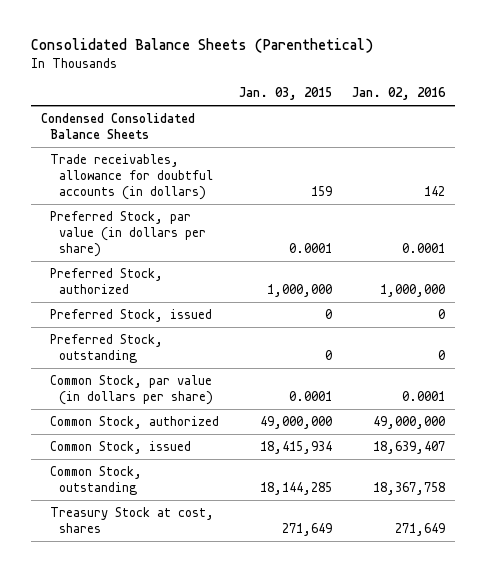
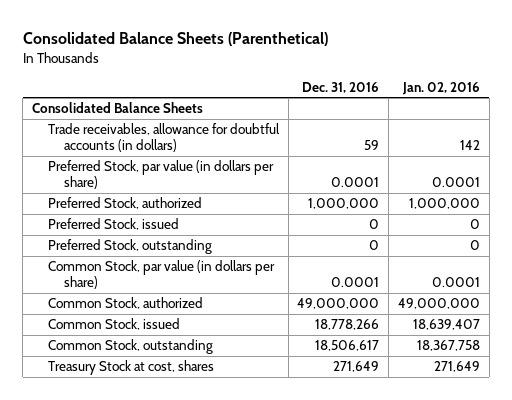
- | Jan. 03, 2015 | Jan. 02, 2016
+ | Dec. 31, 2016 | Jan. 02, 2016
- Condensed Consolidated Balance Sheets
+ Consolidated Balance Sheets

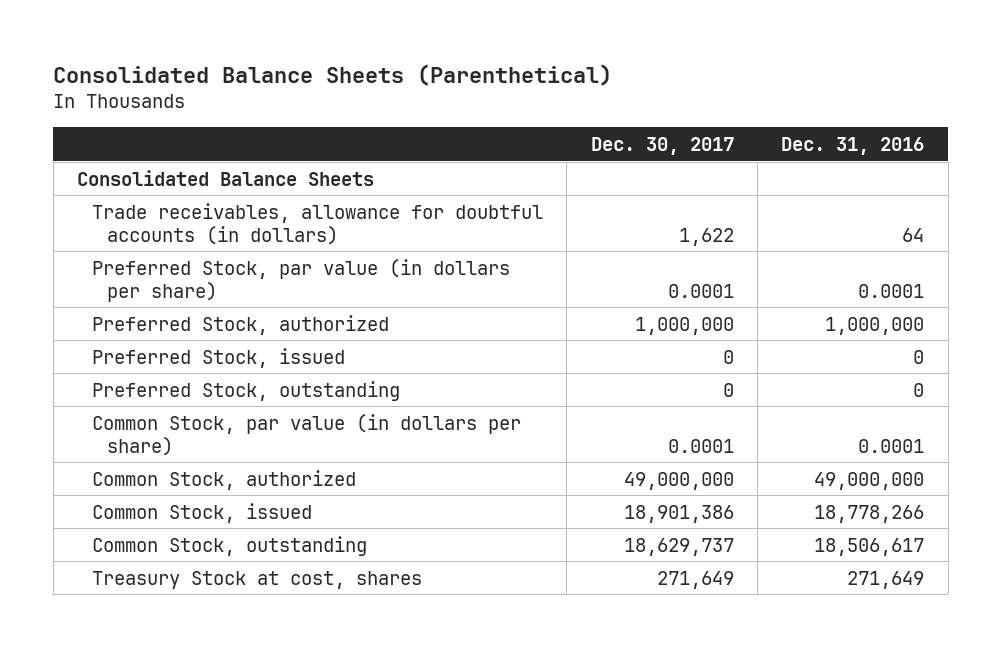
- | Dec. 31, 2016 | Jan. 02, 2016
+ | Dec. 30, 2017 | Dec. 31, 2016
- Trade receivables, allowance for doubtful accounts (in dollars) | 59 | 142
+ Trade receivables, allowance for doubtful accounts (in dollars) | 1,622 | 64

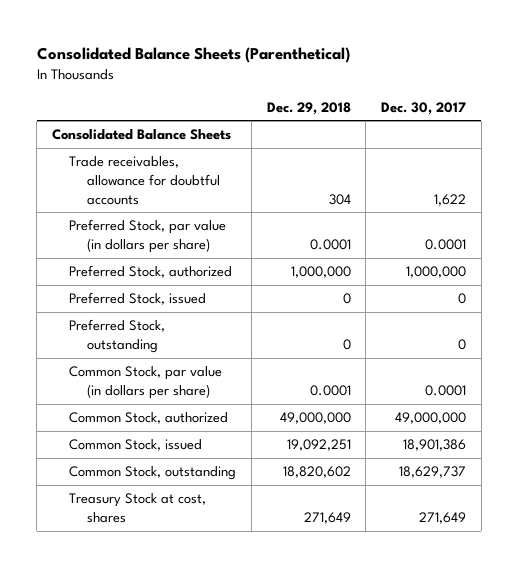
- | Dec. 30, 2017 | Dec. 31, 2016
+ | Dec. 29, 2018 | Dec. 30, 2017
- Trade receivables, allowance for doubtful accounts (in dollars) | 1,622 | 64
+ Trade receivables, allowance for doubtful accounts | 304 | 1,622

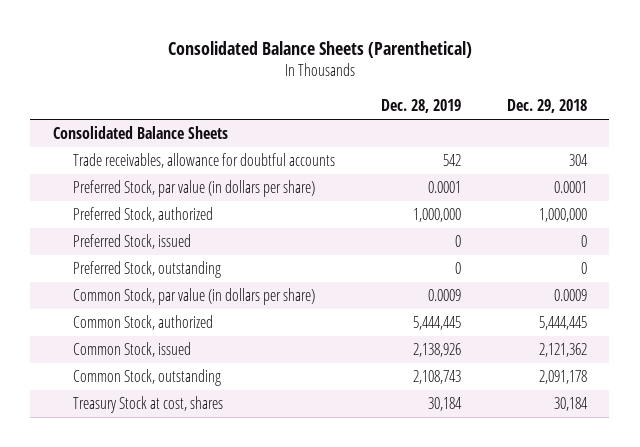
- | Dec. 29, 2018 | Dec. 30, 2017
+ | Dec. 28, 2019 | Dec. 29, 2018
- Common Stock, par value (in dollars per share) | 0.0001 | 0.0001
- Common Stock, authorized | 49,000,000 | 49,000,000
- Common Stock, issued | 19,092,251 | 18,901,386
- Common Stock, outstanding | 18,820,602 | 18,629,737
- Treasury Stock at cost, shares | 271,649 | 271,649
+ Common Stock, par value (in dollars per share) | 0.0009 | 0.0009
+ Common Stock, authorized | 5,444,445 | 5,444,445
+ Common Stock, issued | 2,138,926 | 2,121,362
+ Common Stock, outstanding | 2,108,743 | 2,091,178
+ Treasury Stock at cost, shares | 30,184 | 30,184

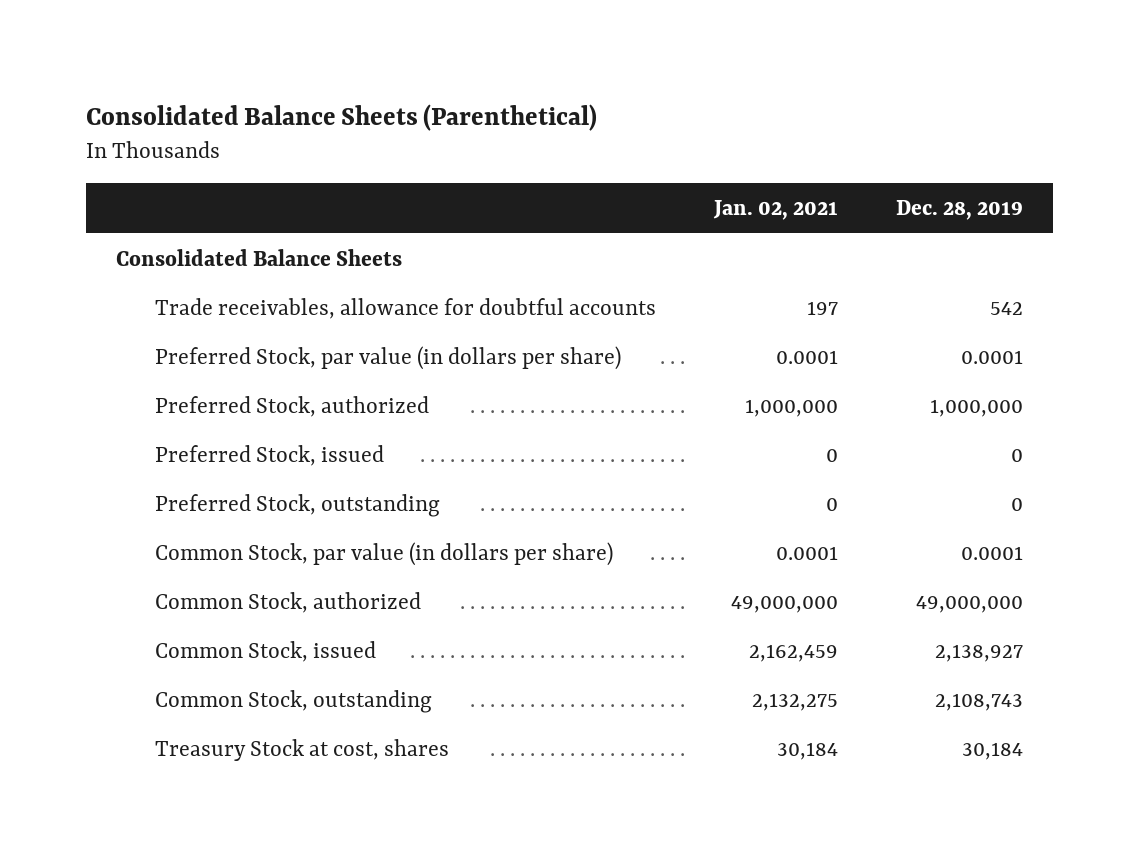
- | Dec. 28, 2019 | Dec. 29, 2018
+ | Jan. 02, 2021 | Dec. 28, 2019
- Common Stock, par value (in dollars per share) | 0.0009 | 0.0009
- Common Stock, authorized | 5,444,445 | 5,444,445
- Common Stock, issued | 2,138,926 | 2,121,362
+ Common Stock, par value (in dollars per share) | 0.0001 | 0.0001
+ Common Stock, authorized | 49,000,000 | 49,000,000
+ Common Stock, issued | 2,162,459 | 2,138,927

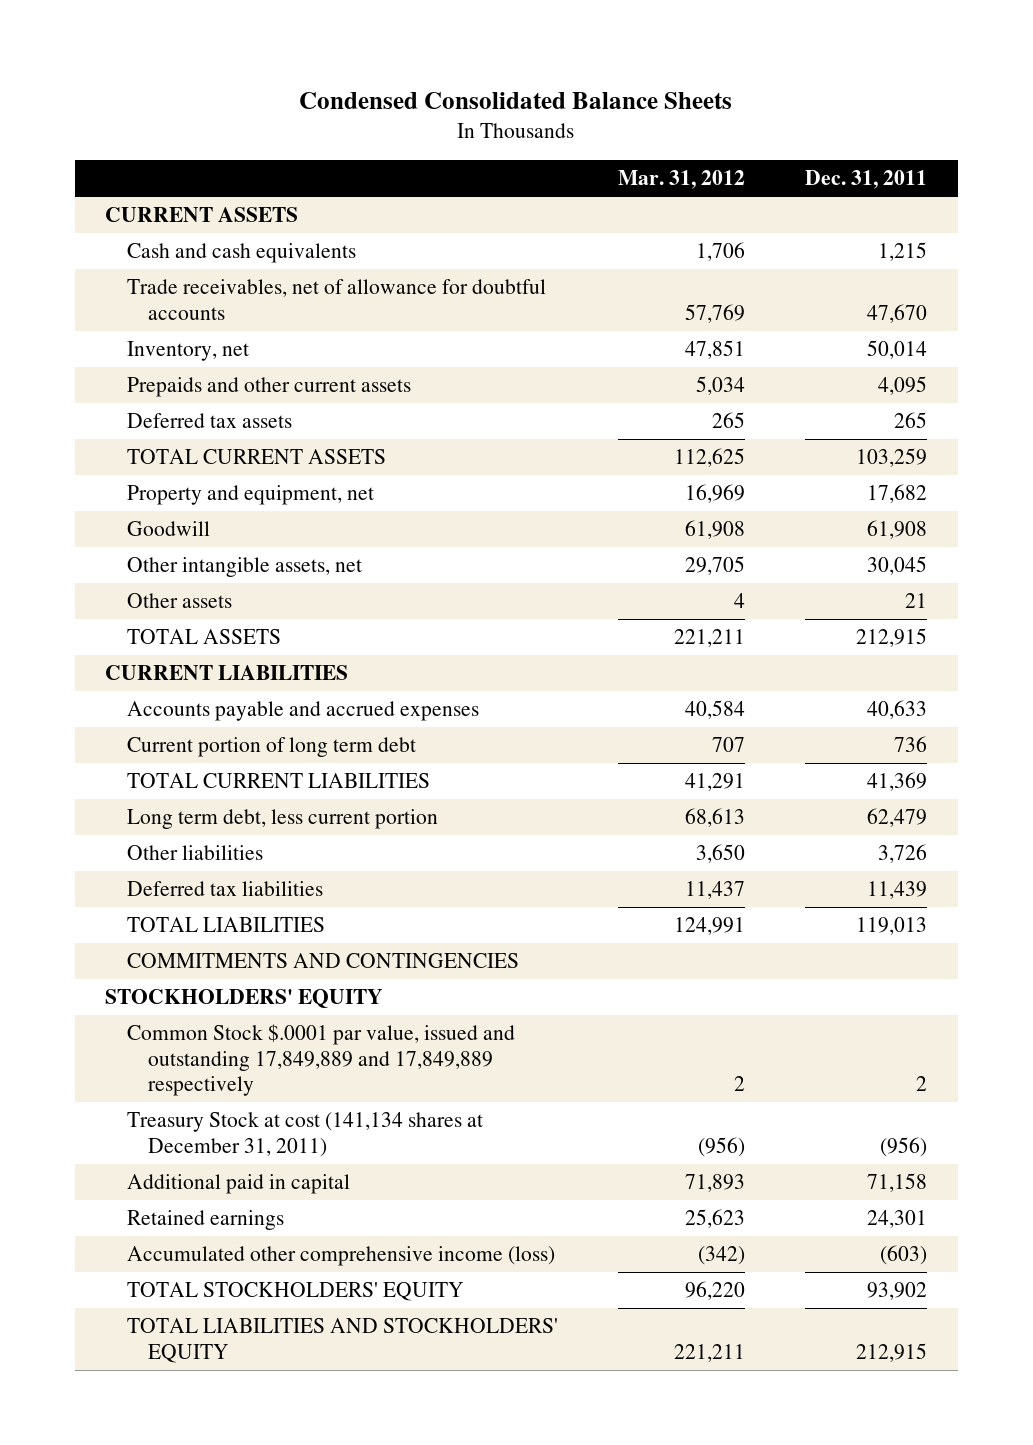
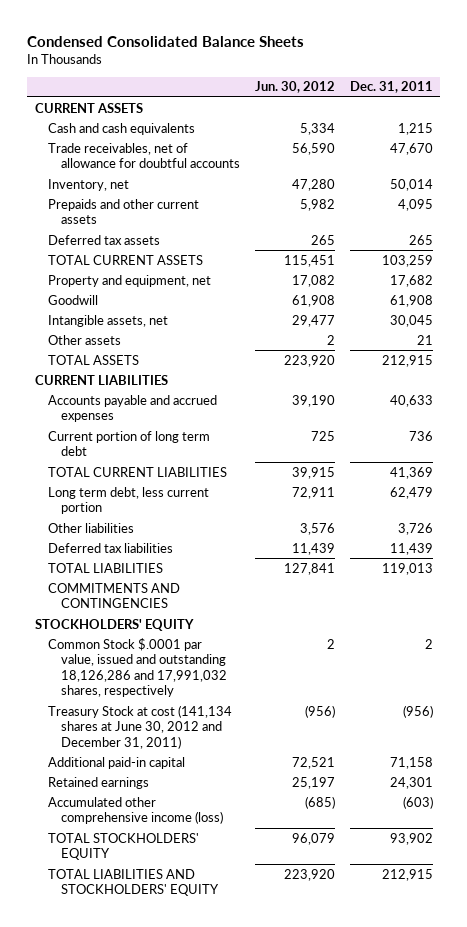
- | Mar. 31, 2012 | Dec. 31, 2011
+ | Jun. 30, 2012 | Dec. 31, 2011
- Other intangible assets, net | 29,705 | 30,045
+ Intangible assets, net | 29,477 | 30,045
- Common Stock $.0001 par value, issued and outstanding 17,849,889 and 17,849,889 respectively | 2 | 2
- Treasury Stock at cost (141,134 shares at December 31, 2011) | (956) | (956)
- Additional paid in capital | 71,893 | 71,158
+ Common Stock $.0001 par value, issued and outstanding 18,126,286 and 17,991,032 shares, respectively | 2 | 2
+ Treasury Stock at cost (141,134 shares at June 30, 2012 and December 31, 2011) | (956) | (956)
+ Additional paid-in capital | 72,521 | 71,158

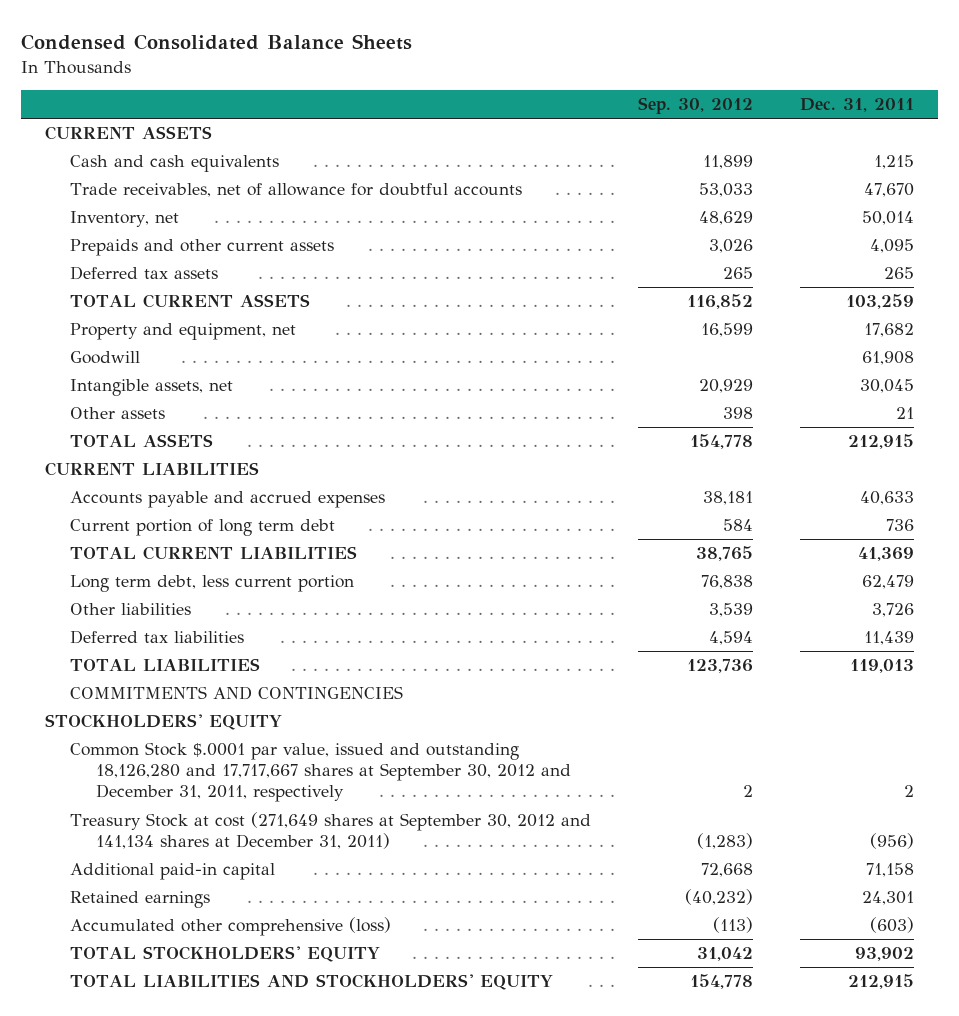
- | Jun. 30, 2012 | Dec. 31, 2011
+ | Sep. 30, 2012 | Dec. 31, 2011
- Common Stock $.0001 par value, issued and outstanding 18,126,286 and 17,991,032 shares, respectively | 2 | 2
- Treasury Stock at cost (141,134 shares at June 30, 2012 and December 31, 2011) | (956) | (956)
+ Common Stock $.0001 par value, issued and outstanding 18,126,280 and 17,717,667 shares at September 30, 2012 and December 31, 2011, respectively | 2 | 2
+ Treasury Stock at cost (271,649 shares at September 30, 2012 and 141,134 shares at December 31, 2011) | (1,283) | (956)
- Accumulated other comprehensive income (loss) | (685) | (603)
+ Accumulated other comprehensive (loss) | (113) | (603)

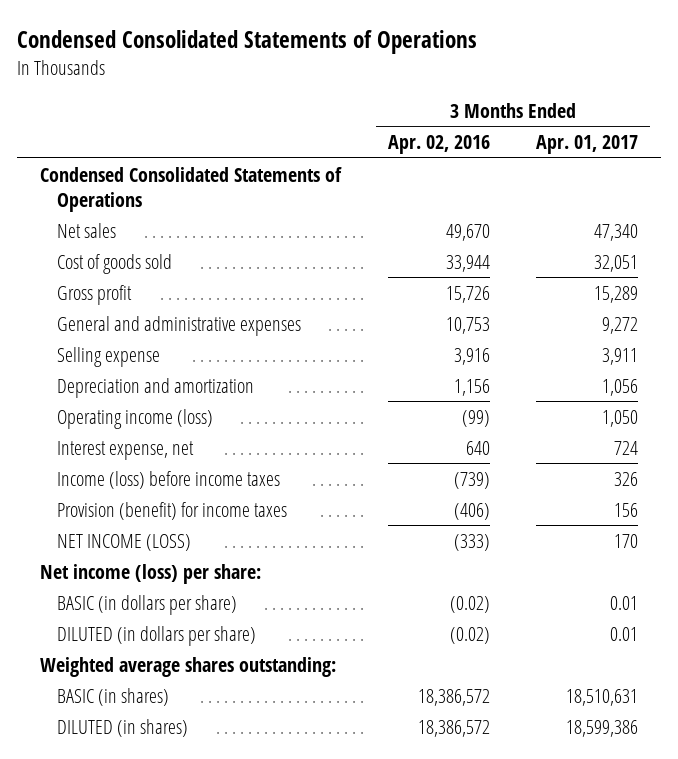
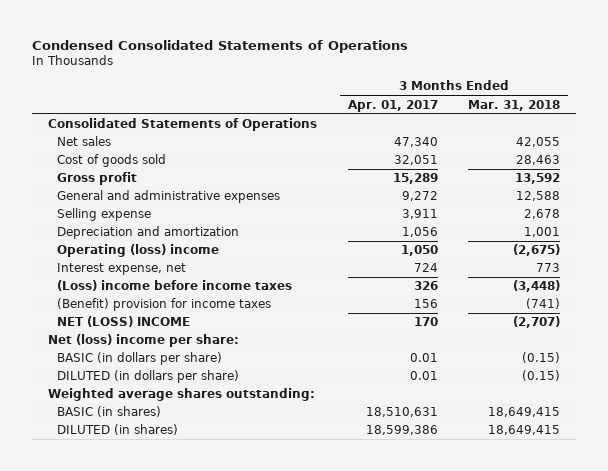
- | 3 Months Ended Apr. 02, 2016 | 3 Months Ended Apr. 01, 2017
+ | 3 Months Ended Apr. 01, 2017 | 3 Months Ended Mar. 31, 2018
- Condensed Consolidated Statements of Operations
+ Consolidated Statements of Operations
- Operating income (loss) | (99) | 1,050
+ Operating (loss) income | 1,050 | (2,675)
- Income (loss) before income taxes | (739) | 326
- Provision (benefit) for income taxes | (406) | 156
- NET INCOME (LOSS) | (333) | 170
- Net income (loss) per share:
+ (Loss) income before income taxes | 326 | (3,448)
+ (Benefit) provision for income taxes | 156 | (741)
+ NET (LOSS) INCOME | 170 | (2,707)
+ Net (loss) income per share:

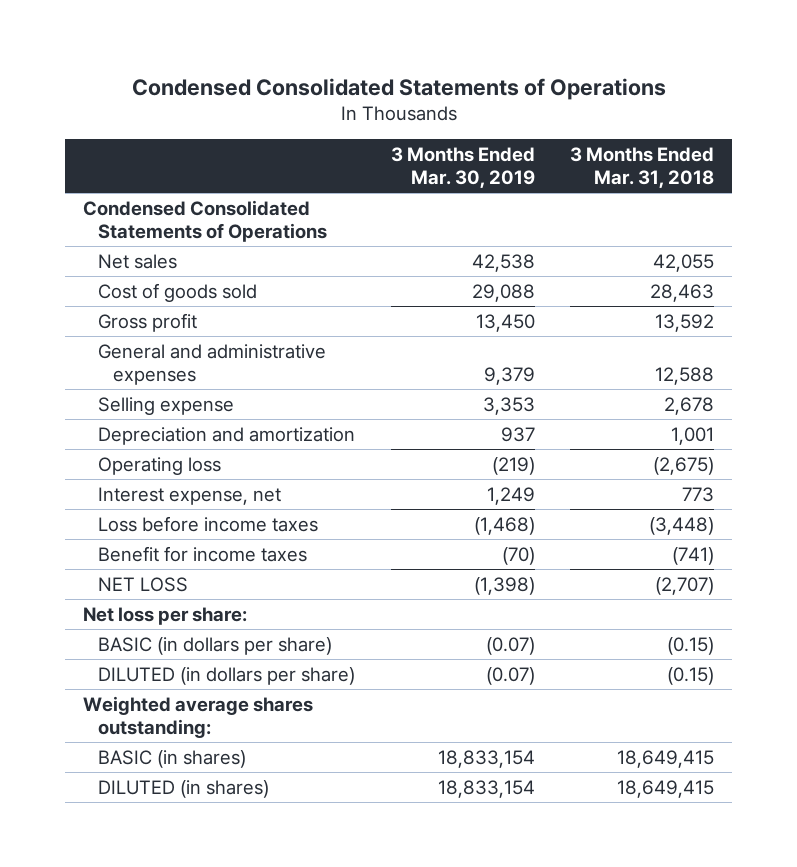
- | 3 Months Ended Apr. 01, 2017 | 3 Months Ended Mar. 31, 2018
+ | 3 Months Ended Mar. 30, 2019 | 3 Months Ended Mar. 31, 2018
- Consolidated Statements of Operations
+ Condensed Consolidated Statements of Operations
- Operating (loss) income | 1,050 | (2,675)
+ Operating loss | (219) | (2,675)
- (Loss) income before income taxes | 326 | (3,448)
- (Benefit) provision for income taxes | 156 | (741)
- NET (LOSS) INCOME | 170 | (2,707)
- Net (loss) income per share:
+ Loss before income taxes | (1,468) | (3,448)
+ Benefit for income taxes | (70) | (741)
+ NET LOSS | (1,398) | (2,707)
+ Net loss per share:

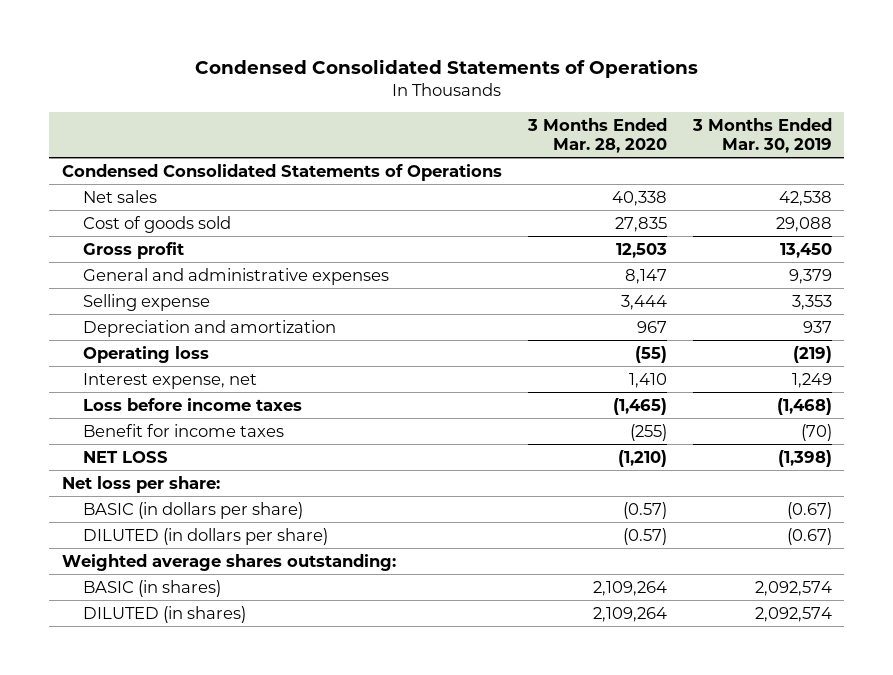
- | 3 Months Ended Mar. 30, 2019 | 3 Months Ended Mar. 31, 2018
+ | 3 Months Ended Mar. 28, 2020 | 3 Months Ended Mar. 30, 2019
- BASIC (in dollars per share) | (0.07) | (0.15)
- DILUTED (in dollars per share) | (0.07) | (0.15)
+ BASIC (in dollars per share) | (0.57) | (0.67)
+ DILUTED (in dollars per share) | (0.57) | (0.67)
- BASIC (in shares) | 18,833,154 | 18,649,415
- DILUTED (in shares) | 18,833,154 | 18,649,415
+ BASIC (in shares) | 2,109,264 | 2,092,574
+ DILUTED (in shares) | 2,109,264 | 2,092,574

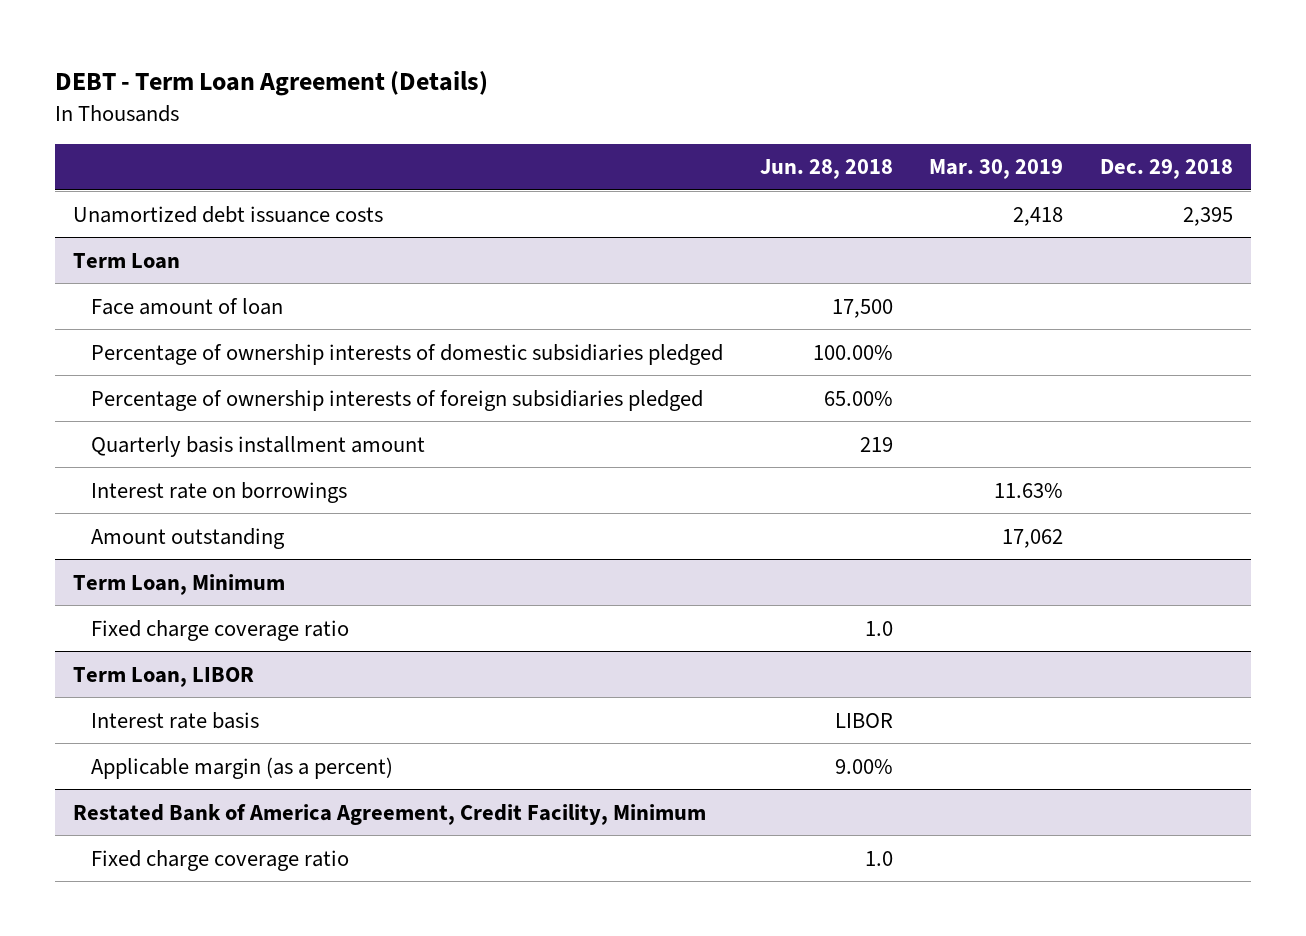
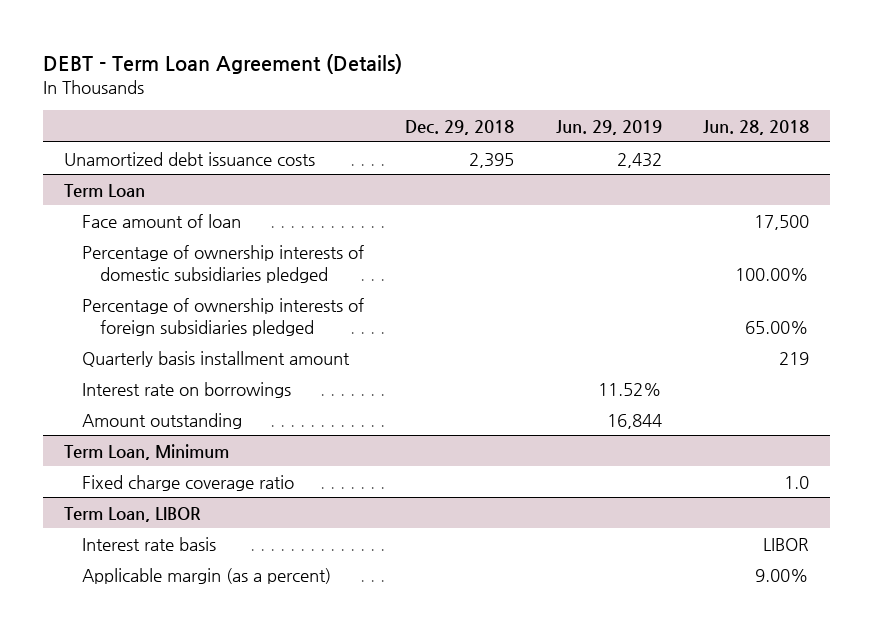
- | Jun. 28, 2018 | Mar. 30, 2019 | Dec. 29, 2018
+ | Dec. 29, 2018 | Jun. 29, 2019 | Jun. 28, 2018
- Restated Bank of America Agreement, Credit Facility, Minimum
- Fixed charge coverage ratio | 1.0 | |

